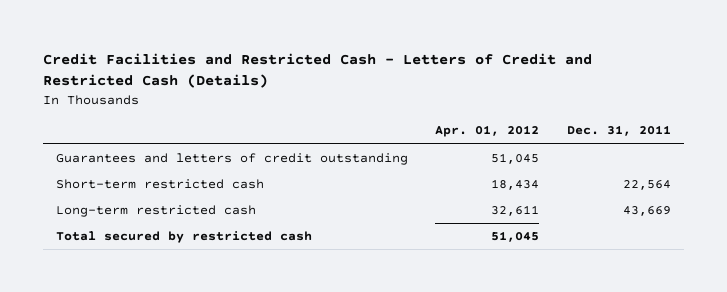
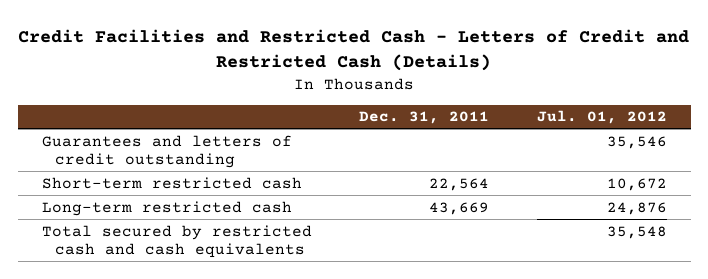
- | Apr. 01, 2012 | Dec. 31, 2011
+ | Dec. 31, 2011 | Jul. 01, 2012
- Total secured by restricted cash | 51,045 |
+ Total secured by restricted cash and cash equivalents | | 35,548

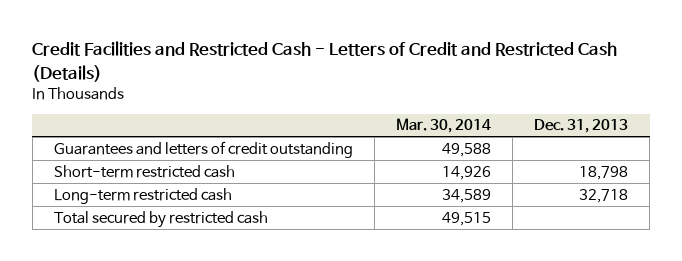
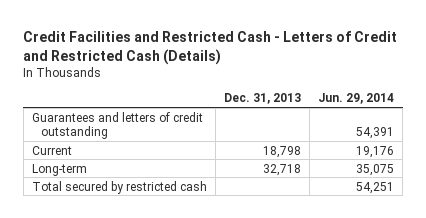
- | Mar. 30, 2014 | Dec. 31, 2013
+ | Dec. 31, 2013 | Jun. 29, 2014
- Short-term restricted cash | 14,926 | 18,798
- Long-term restricted cash | 34,589 | 32,718
+ Current | 18,798 | 19,176
+ Long-term | 32,718 | 35,075

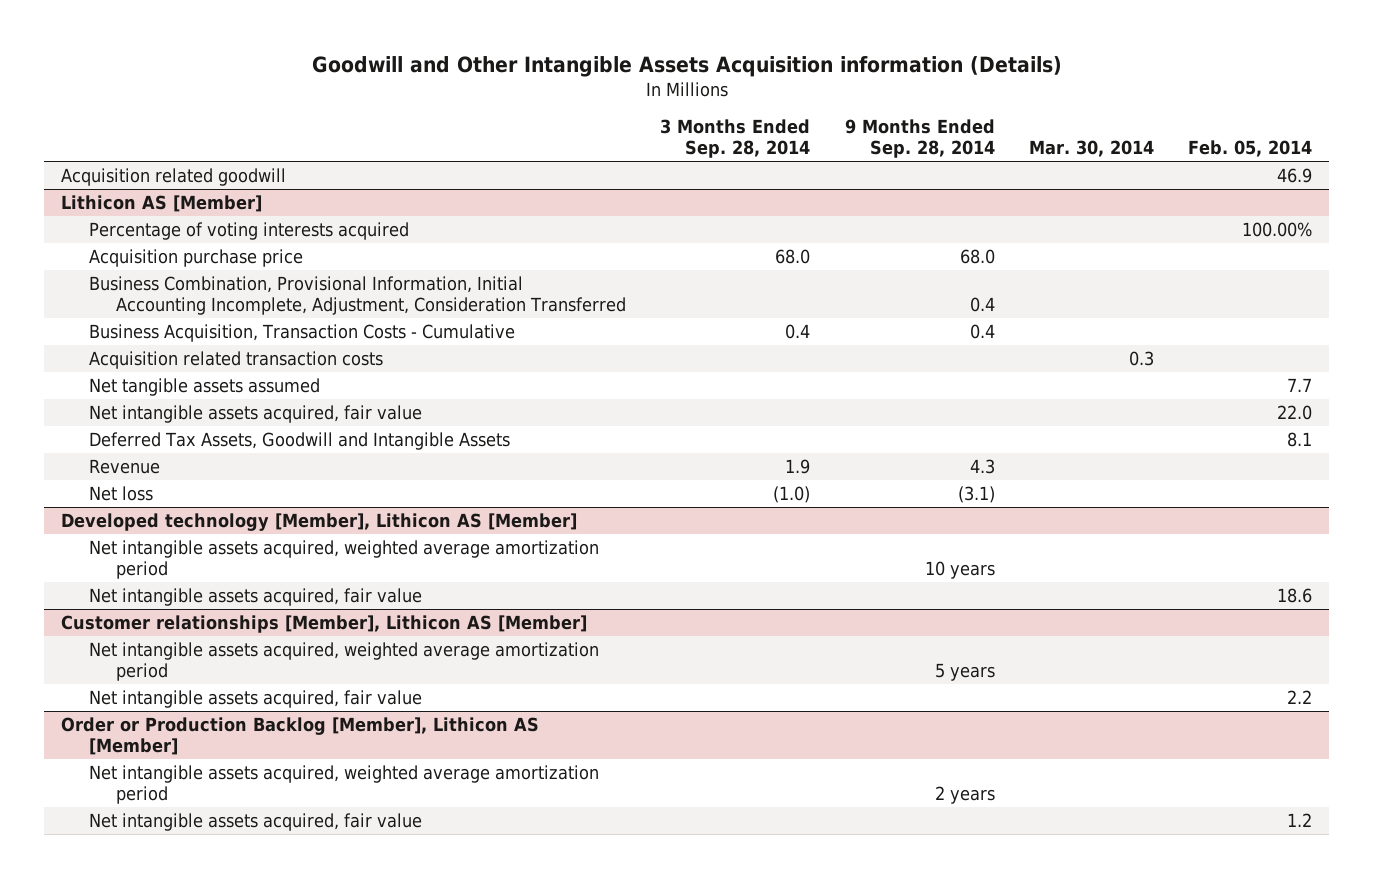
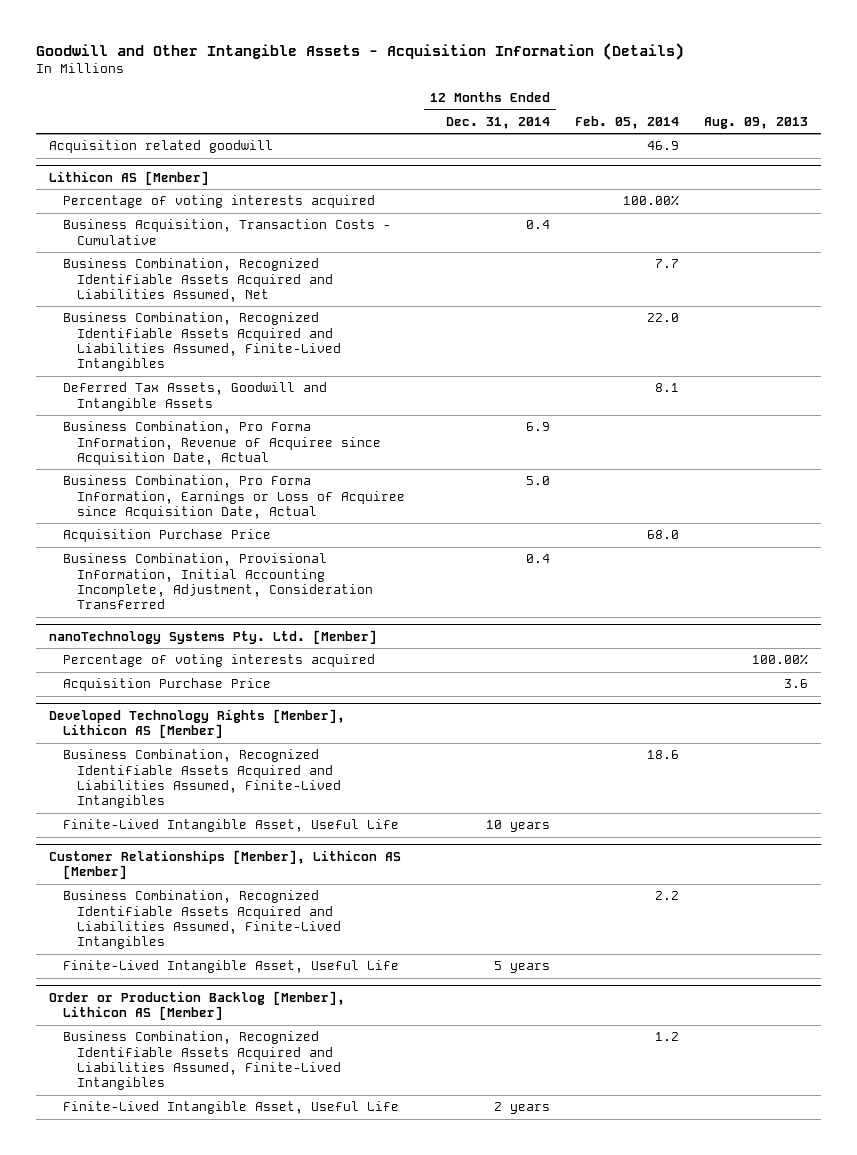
- Goodwill and Other Intangible Assets Acquisition information (Details)
+ Goodwill and Other Intangible Assets - Acquisition Information (Details)
- | 3 Months Ended Sep. 28, 2014 | 9 Months Ended Sep. 28, 2014 | Mar. 30, 2014 | Feb. 05, 2014
+ | 12 Months Ended Dec. 31, 2014 | Feb. 05, 2014 | Aug. 09, 2013
@ Lithicon AS [Member]
- Acquisition purchase price | 68.0 | 68.0 | |
- Acquisition related transaction costs | | | 0.3 |
- Net tangible assets assumed | | | | 7.7
- Net intangible assets acquired, fair value | | | | 22.0
+ Business Combination, Recognized Identifiable Assets Acquired and Liabilities Assumed, Net | | 7.7 |
+ Business Combination, Recognized Identifiable Assets Acquired and Liabilities Assumed, Finite-Lived Intangibles | | 22.0 |
- Revenue | 1.9 | 4.3 | |
- Net loss | (1.0) | (3.1) | |
- Developed technology [Member], Lithicon AS [Member]
- Net intangible assets acquired, weighted average amortization period | | 10 years | |
- Net intangible assets acquired, fair value | | | | 18.6
- Customer relationships [Member], Lithicon AS [Member]
- Net intangible assets acquired, weighted average amortization period | | 5 years | |
- Net intangible assets acquired, fair value | | | | 2.2
@ Lithicon AS [Member]
+ Business Combination, Pro Forma Information, Revenue of Acquiree since Acquisition Date, Actual | 6.9 | |
+ Business Combination, Pro Forma Information, Earnings or Loss of Acquiree since Acquisition Date, Actual | 5.0 | |
+ Acquisition Purchase Price | | 68.0 |
moved down: Business Combination, Provisional Information, Initial Accounting Incomplete, Adjustment, Consideration Transferred | 0.4 | |
+ nanoTechnology Systems Pty. Ltd. [Member]
+ Percentage of voting interests acquired | | | 100.00%
+ Acquisition Purchase Price | | | 3.6
+ Developed Technology Rights [Member], Lithicon AS [Member]
+ Business Combination, Recognized Identifiable Assets Acquired and Liabilities Assumed, Finite-Lived Intangibles | | 18.6 |
+ Finite-Lived Intangible Asset, Useful Life | 10 years | |
+ Customer Relationships [Member], Lithicon AS [Member]
+ Business Combination, Recognized Identifiable Assets Acquired and Liabilities Assumed, Finite-Lived Intangibles | | 2.2 |
+ Finite-Lived Intangible Asset, Useful Life | 5 years | |
@ Order or Production Backlog [Member], Lithicon AS [Member]
- Net intangible assets acquired, weighted average amortization period | | 2 years | |
- Net intangible assets acquired, fair value | | | | 1.2
+ Business Combination, Recognized Identifiable Assets Acquired and Liabilities Assumed, Finite-Lived Intangibles | | 1.2 |
+ Finite-Lived Intangible Asset, Useful Life | 2 years | |

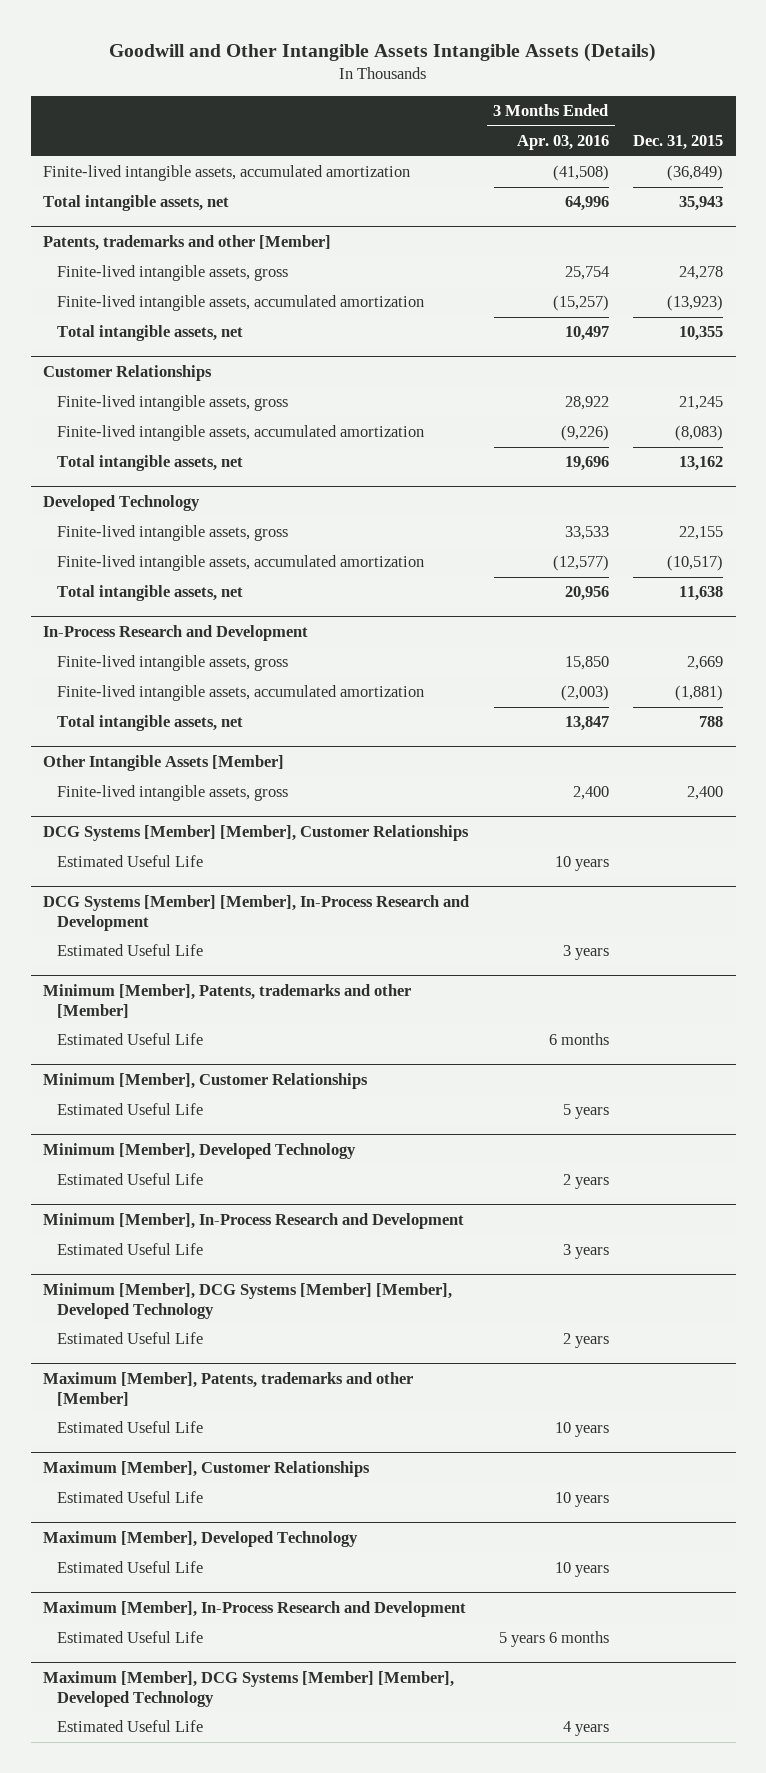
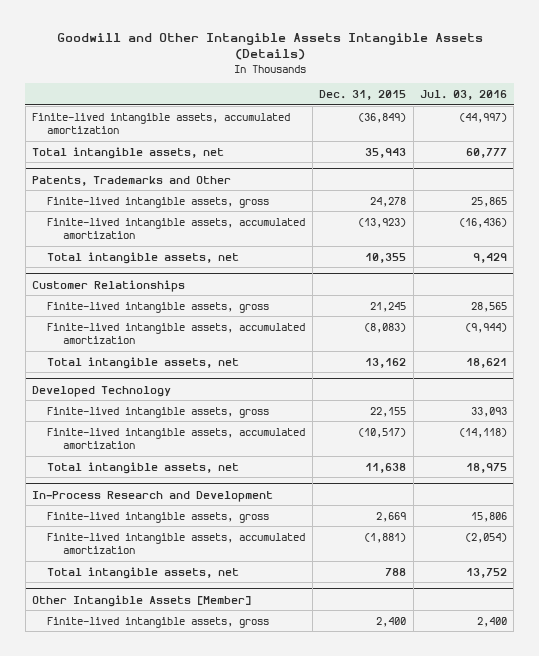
- | 3 Months Ended Apr. 03, 2016 | Dec. 31, 2015
+ | Dec. 31, 2015 | Jul. 03, 2016
- Patents, trademarks and other [Member]
+ Patents, Trademarks and Other
- DCG Systems [Member] [Member], Customer Relationships
- Estimated Useful Life | 10 years |
- DCG Systems [Member] [Member], In-Process Research and Development
- Estimated Useful Life | 3 years |
- Minimum [Member], Patents, trademarks and other [Member]
- Estimated Useful Life | 6 months |
- Minimum [Member], Customer Relationships
- Estimated Useful Life | 5 years |
- Minimum [Member], Developed Technology
- Estimated Useful Life | 2 years |
- Minimum [Member], In-Process Research and Development
- Estimated Useful Life | 3 years |
- Minimum [Member], DCG Systems [Member] [Member], Developed Technology
- Estimated Useful Life | 2 years |
- Maximum [Member], Patents, trademarks and other [Member]
- Estimated Useful Life | 10 years |
- Maximum [Member], Customer Relationships
- Estimated Useful Life | 10 years |
- Maximum [Member], Developed Technology
- Estimated Useful Life | 10 years |
- Maximum [Member], In-Process Research and Development
- Estimated Useful Life | 5 years 6 months |
- Maximum [Member], DCG Systems [Member] [Member], Developed Technology
- Estimated Useful Life | 4 years |

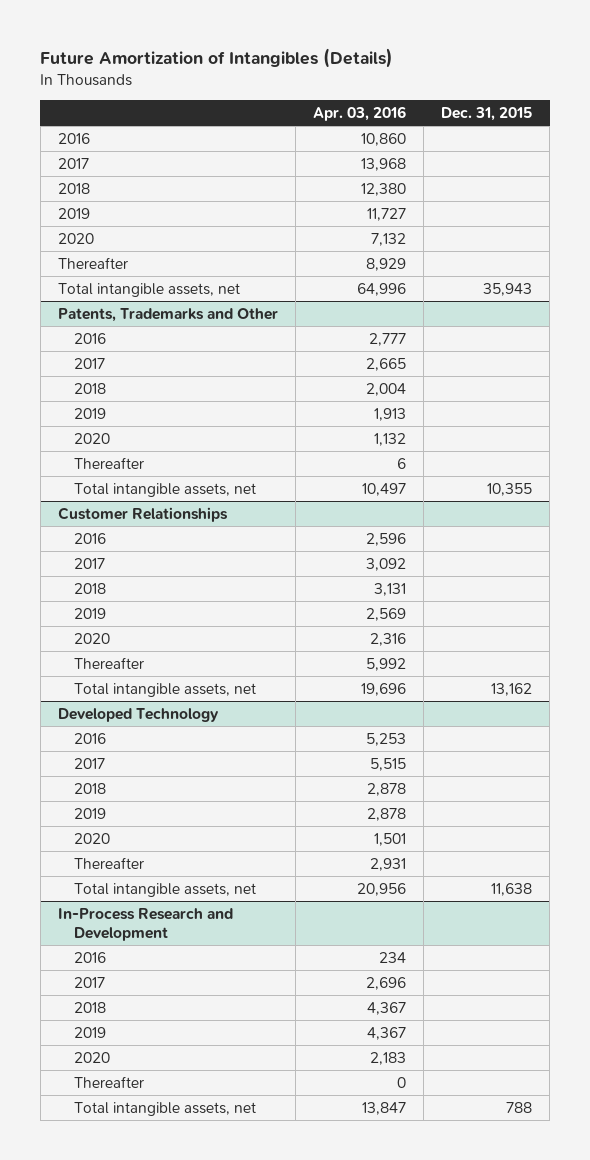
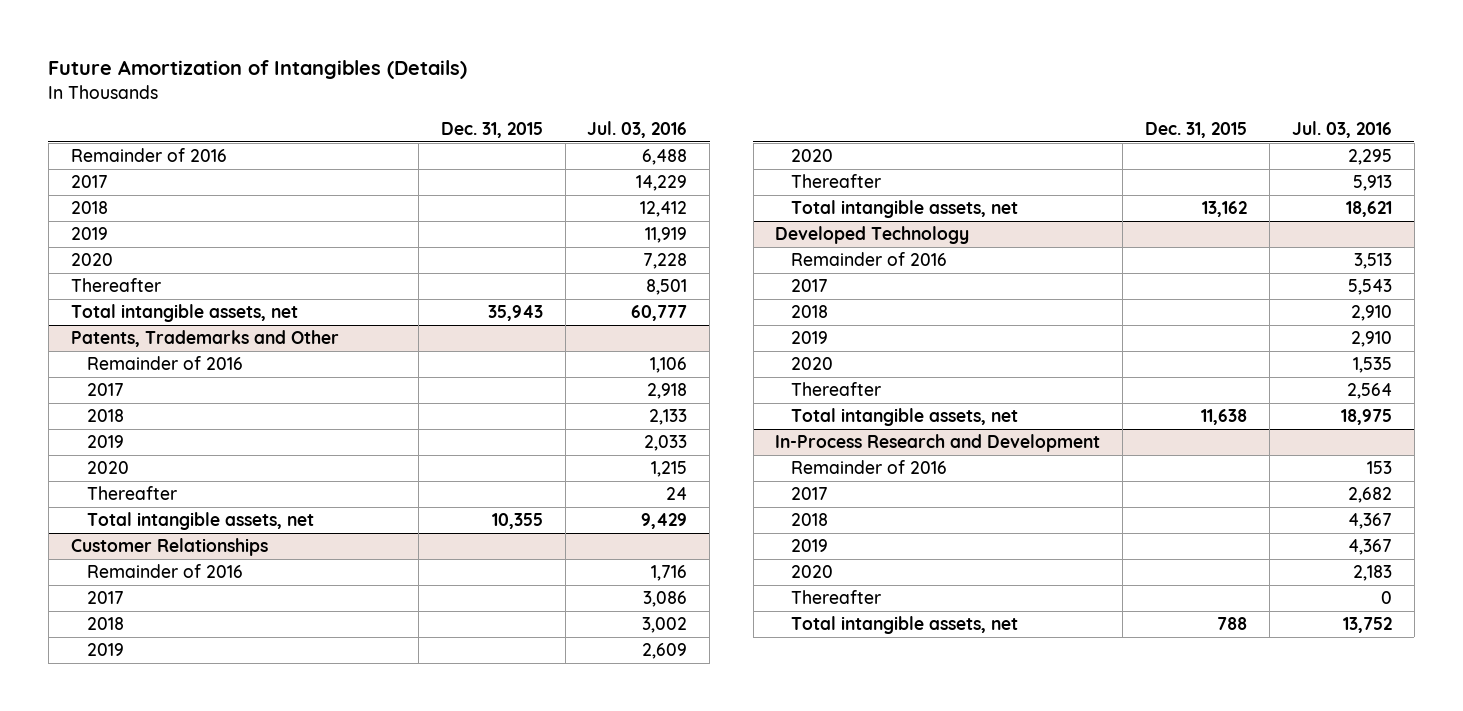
- | Apr. 03, 2016 | Dec. 31, 2015
+ | Dec. 31, 2015 | Jul. 03, 2016
- 2016 | 10,860 |
+ Remainder of 2016 | | 6,488
@ Patents, Trademarks and Other
- 2016 | 2,777 |
+ Remainder of 2016 | | 1,106
@ Customer Relationships
- 2016 | 2,596 |
+ Remainder of 2016 | | 1,716
@ Developed Technology
- 2016 | 5,253 |
+ Remainder of 2016 | | 3,513
@ In-Process Research and Development
- 2016 | 234 |
+ Remainder of 2016 | | 153

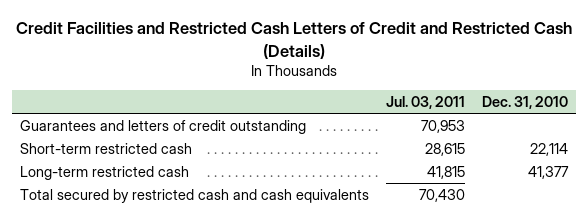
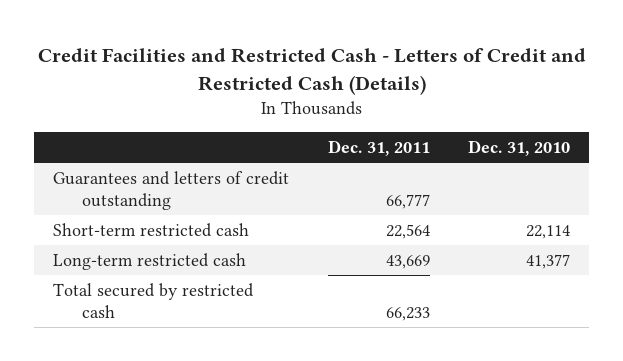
- Credit Facilities and Restricted Cash Letters of Credit and Restricted Cash (Details)
+ Credit Facilities and Restricted Cash - Letters of Credit and Restricted Cash (Details)
- | Jul. 03, 2011 | Dec. 31, 2010
+ | Dec. 31, 2011 | Dec. 31, 2010
- Total secured by restricted cash and cash equivalents | 70,430 |
+ Total secured by restricted cash | 66,233 |

